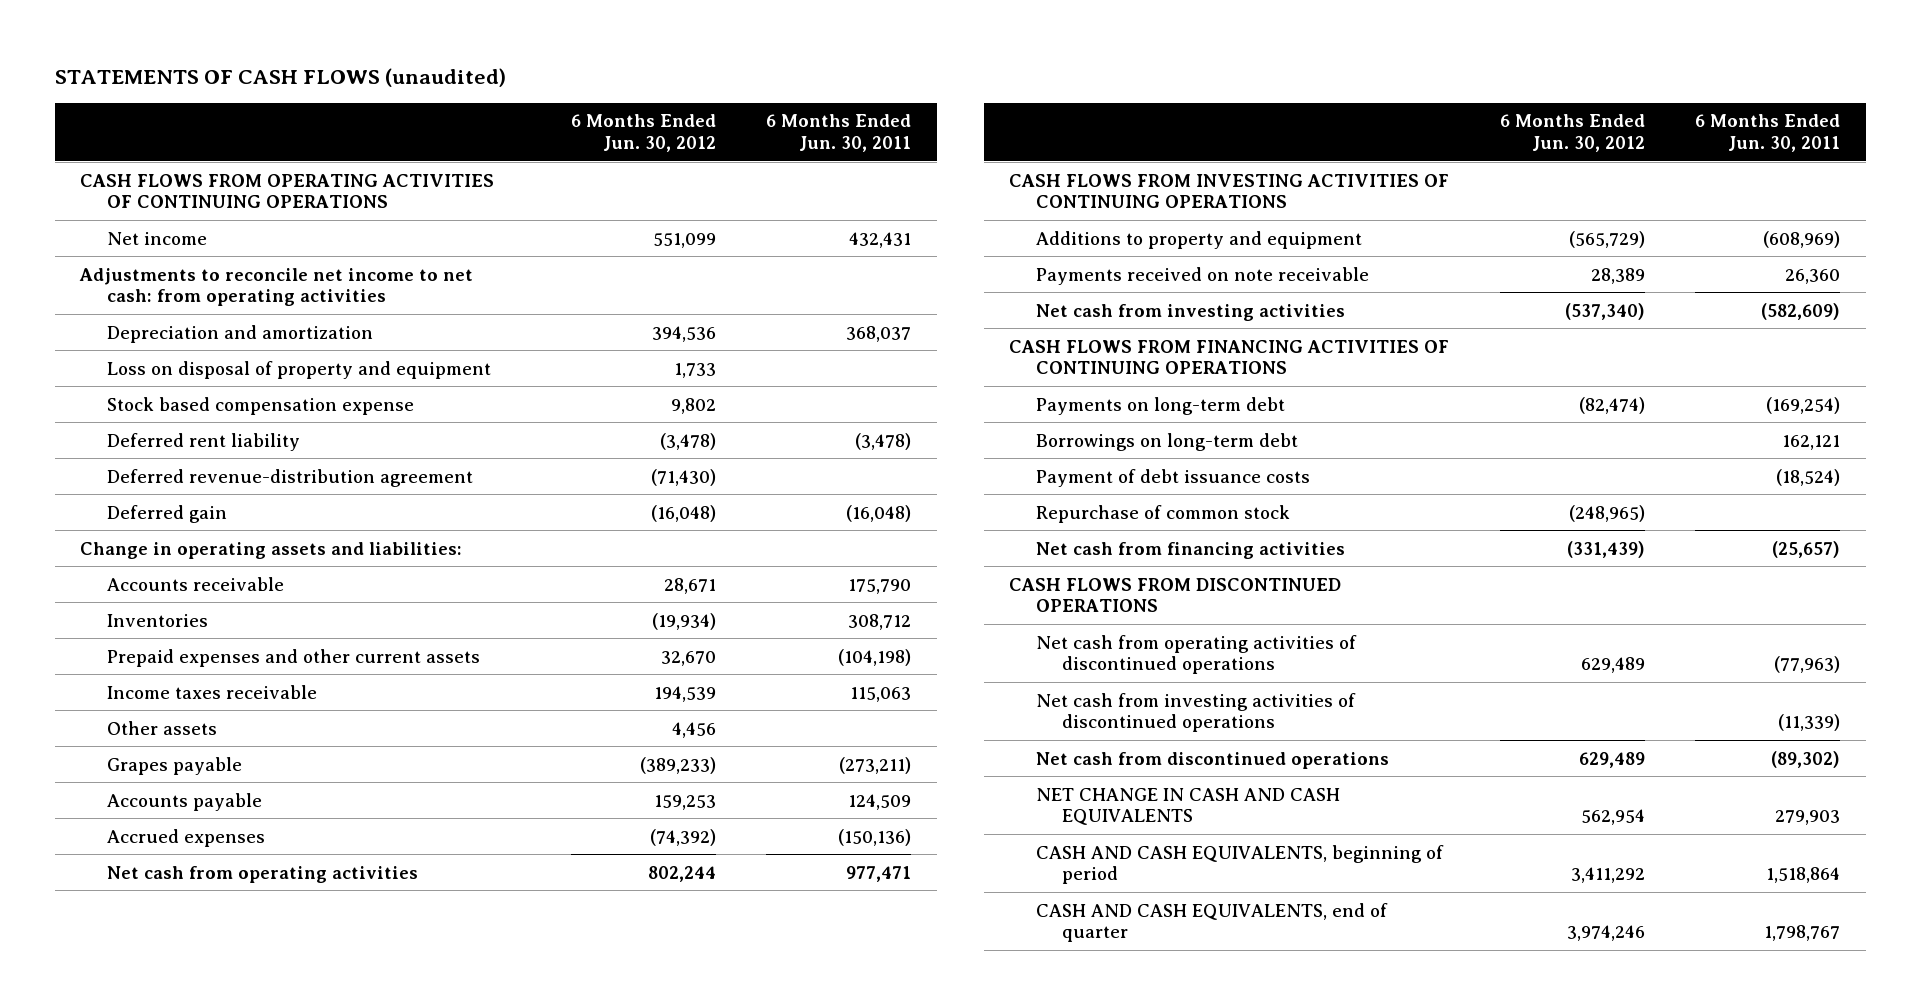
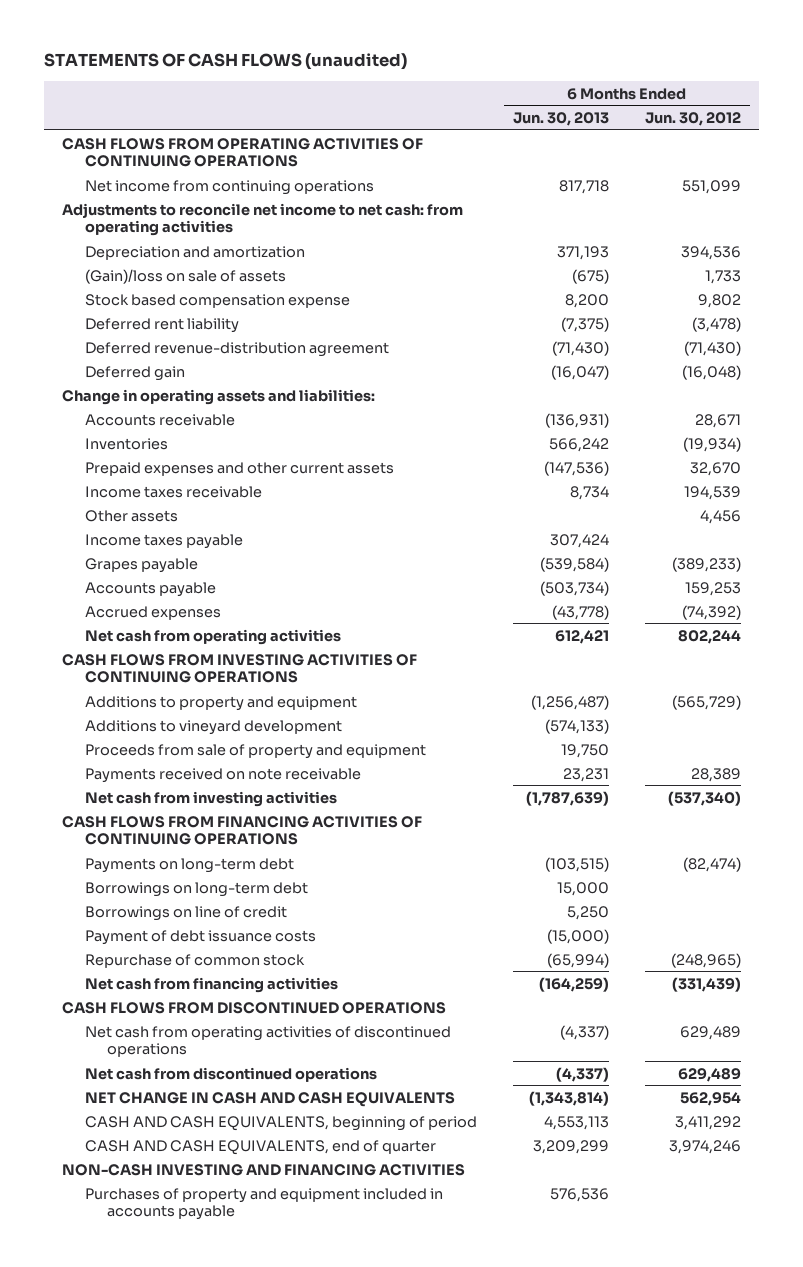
- | 6 Months Ended Jun. 30, 2012 | 6 Months Ended Jun. 30, 2011
+ | 6 Months Ended Jun. 30, 2013 | 6 Months Ended Jun. 30, 2012
- Net income | 551,099 | 432,431
+ Net income from continuing operations | 817,718 | 551,099
- Loss on disposal of property and equipment | 1,733 |
+ (Gain)/loss on sale of assets | (675) | 1,733
+ Income taxes payable | 307,424 |
+ Additions to vineyard development | (574,133) |
+ Proceeds from sale of property and equipment | 19,750 |
+ Borrowings on line of credit | 5,250 |
- Net cash from investing activities of discontinued operations | | (11,339)
+ NON-CASH INVESTING AND FINANCING ACTIVITIES
+ Purchases of property and equipment included in accounts payable | 576,536 |

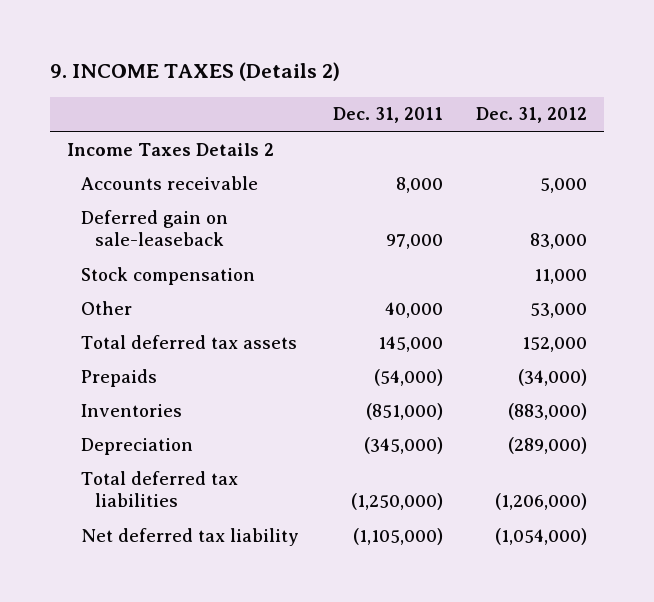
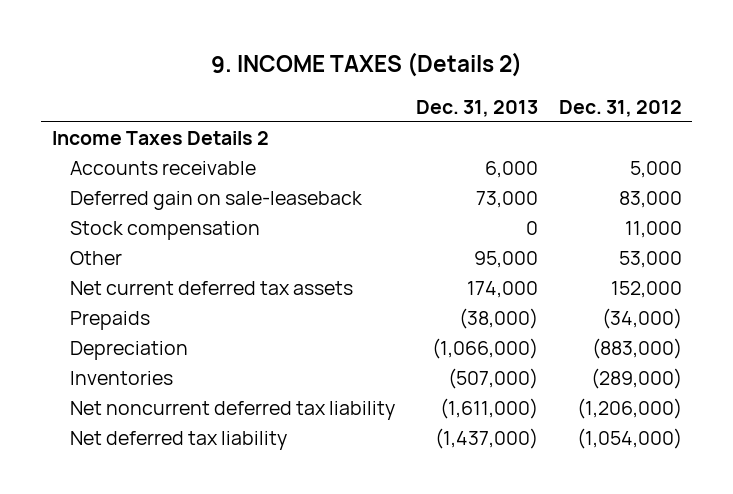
- | Dec. 31, 2011 | Dec. 31, 2012
+ | Dec. 31, 2013 | Dec. 31, 2012
- Total deferred tax assets | 145,000 | 152,000
+ Net current deferred tax assets | 174,000 | 152,000
- Inventories | (851,000) | (883,000)
- Depreciation | (345,000) | (289,000)
- Total deferred tax liabilities | (1,250,000) | (1,206,000)
+ Depreciation | (1,066,000) | (883,000)
+ Inventories | (507,000) | (289,000)
+ Net noncurrent deferred tax liability | (1,611,000) | (1,206,000)

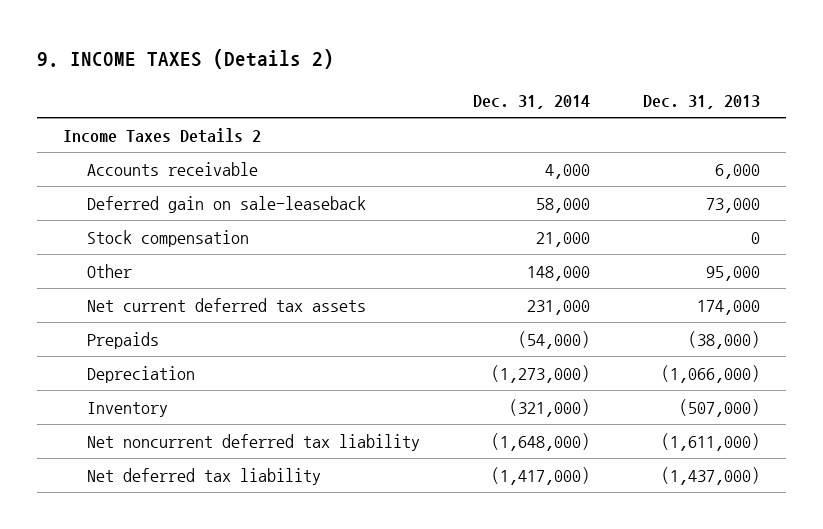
- | Dec. 31, 2013 | Dec. 31, 2012
+ | Dec. 31, 2014 | Dec. 31, 2013
- Inventories | (507,000) | (289,000)
+ Inventory | (321,000) | (507,000)

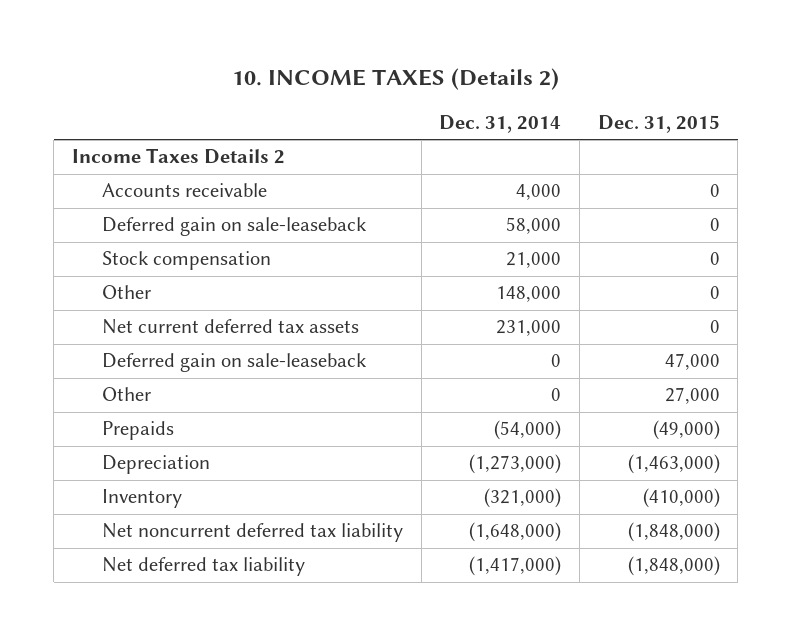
- 9. INCOME TAXES (Details 2)
+ 10. INCOME TAXES (Details 2)
- | Dec. 31, 2014 | Dec. 31, 2013
+ | Dec. 31, 2014 | Dec. 31, 2015
+ Deferred gain on sale-leaseback | 0 | 47,000
+ Other | 0 | 27,000

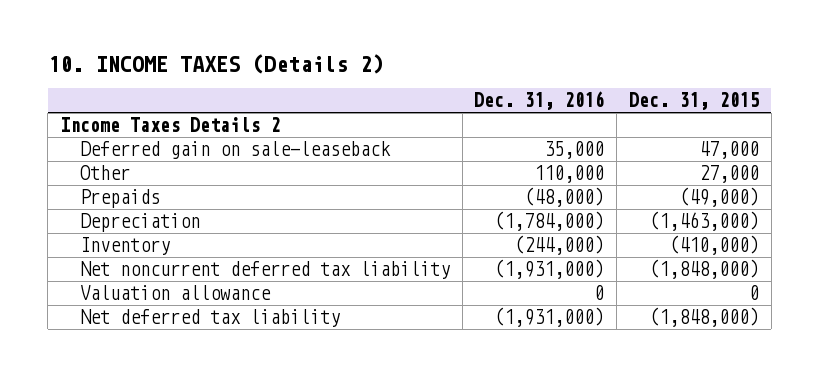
- | Dec. 31, 2014 | Dec. 31, 2015
+ | Dec. 31, 2016 | Dec. 31, 2015
- Accounts receivable | 4,000 | 0
- Deferred gain on sale-leaseback | 58,000 | 0
- Stock compensation | 21,000 | 0
- Other | 148,000 | 0
- Net current deferred tax assets | 231,000 | 0
+ Valuation allowance | 0 | 0

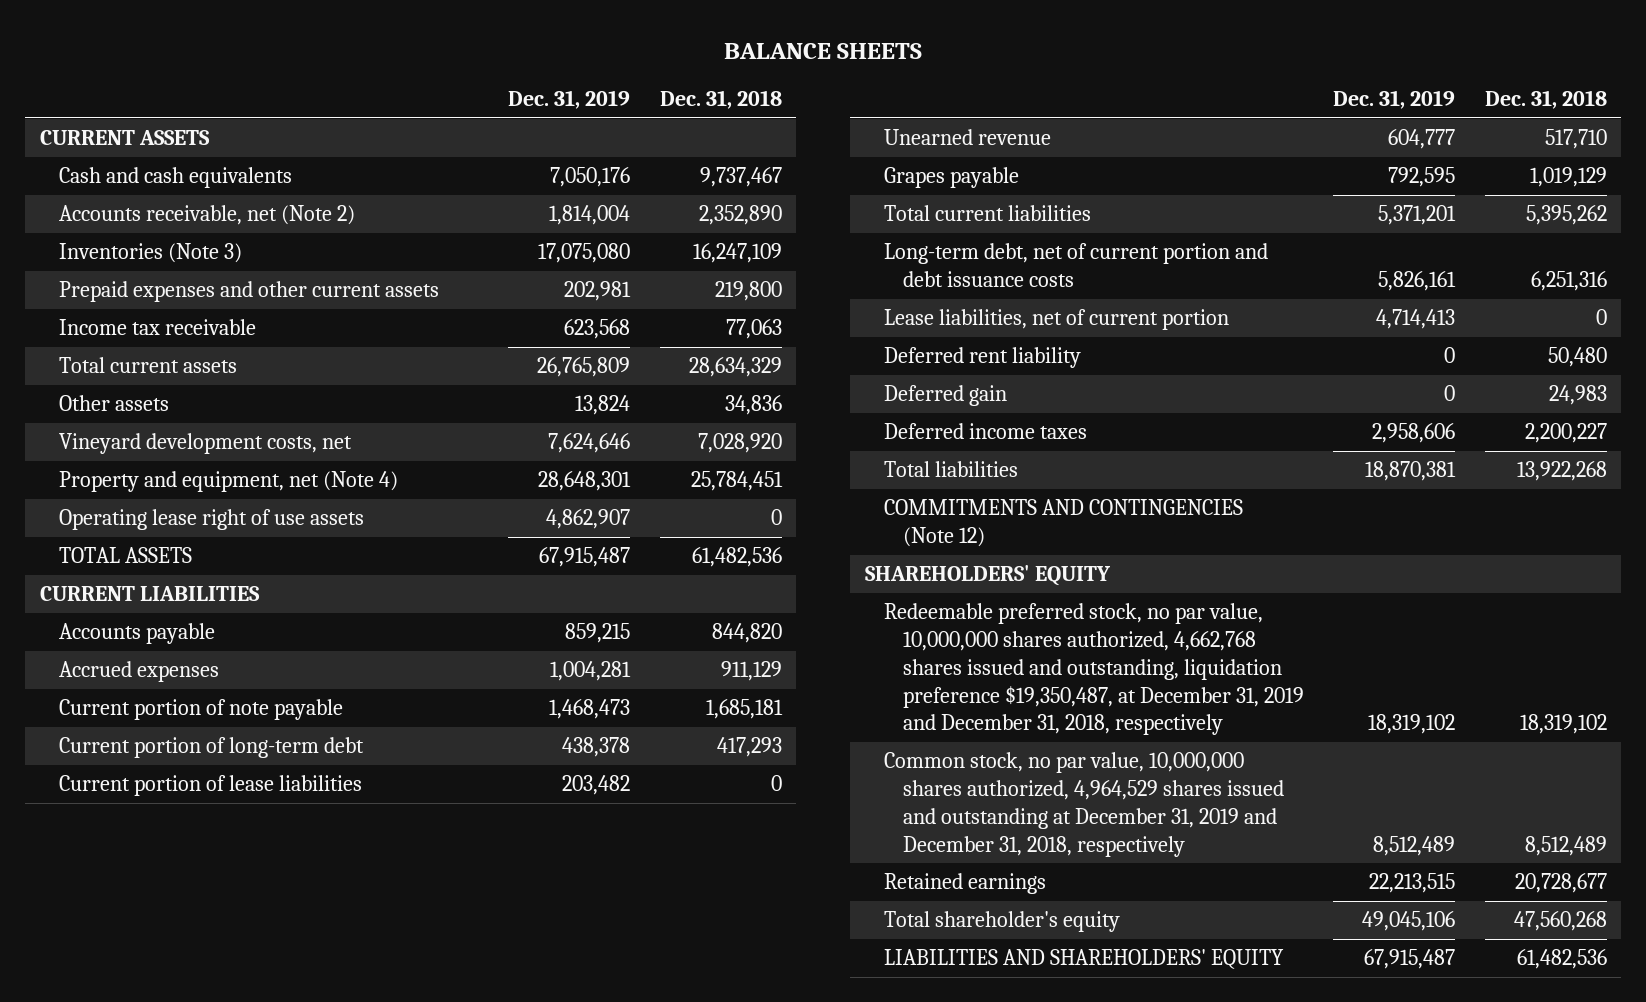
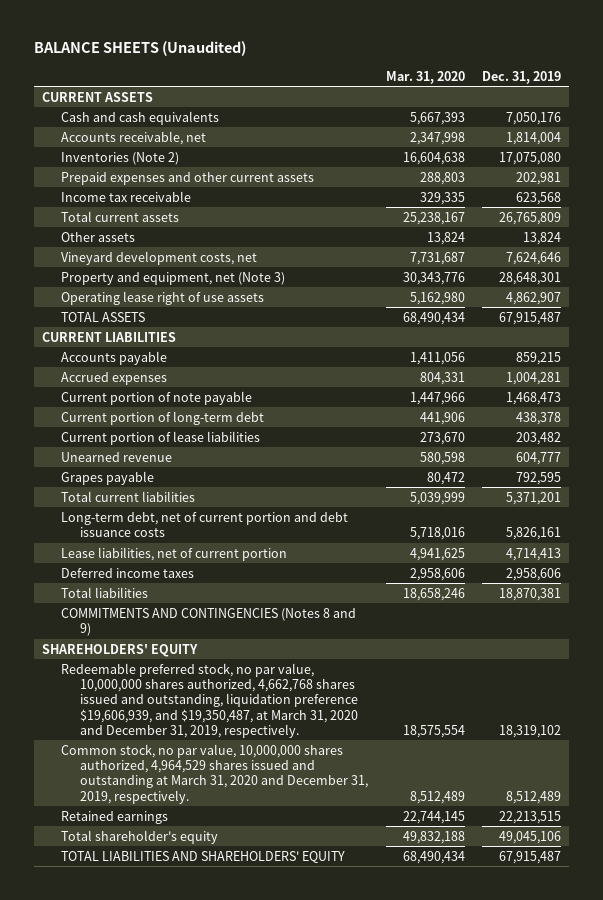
- BALANCE SHEETS
+ BALANCE SHEETS (Unaudited)
- | Dec. 31, 2019 | Dec. 31, 2018
+ | Mar. 31, 2020 | Dec. 31, 2019
- Accounts receivable, net (Note 2) | 1,814,004 | 2,352,890
- Inventories (Note 3) | 17,075,080 | 16,247,109
+ Accounts receivable, net | 2,347,998 | 1,814,004
+ Inventories (Note 2) | 16,604,638 | 17,075,080
- Property and equipment, net (Note 4) | 28,648,301 | 25,784,451
+ Property and equipment, net (Note 3) | 30,343,776 | 28,648,301
- Deferred rent liability | 0 | 50,480
- Deferred gain | 0 | 24,983
- COMMITMENTS AND CONTINGENCIES (Note 12)
+ COMMITMENTS AND CONTINGENCIES (Notes 8 and 9)
- Redeemable preferred stock, no par value, 10,000,000 shares authorized, 4,662,768 shares issued and outstanding, liquidation preference $19,350,487, at December 31, 2019 and December 31, 2018, respectively | 18,319,102 | 18,319,102
- Common stock, no par value, 10,000,000 shares authorized, 4,964,529 shares issued and outstanding at December 31, 2019 and December 31, 2018, respectively | 8,512,489 | 8,512,489
+ Redeemable preferred stock, no par value, 10,000,000 shares authorized, 4,662,768 shares issued and outstanding, liquidation preference $19,606,939, and $19,350,487, at March 31, 2020 and December 31, 2019, respectively. | 18,575,554 | 18,319,102
+ Common stock, no par value, 10,000,000 shares authorized, 4,964,529 shares issued and outstanding at March 31, 2020 and December 31, 2019, respectively. | 8,512,489 | 8,512,489
- LIABILITIES AND SHAREHOLDERS' EQUITY | 67,915,487 | 61,482,536
+ TOTAL LIABILITIES AND SHAREHOLDERS' EQUITY | 68,490,434 | 67,915,487

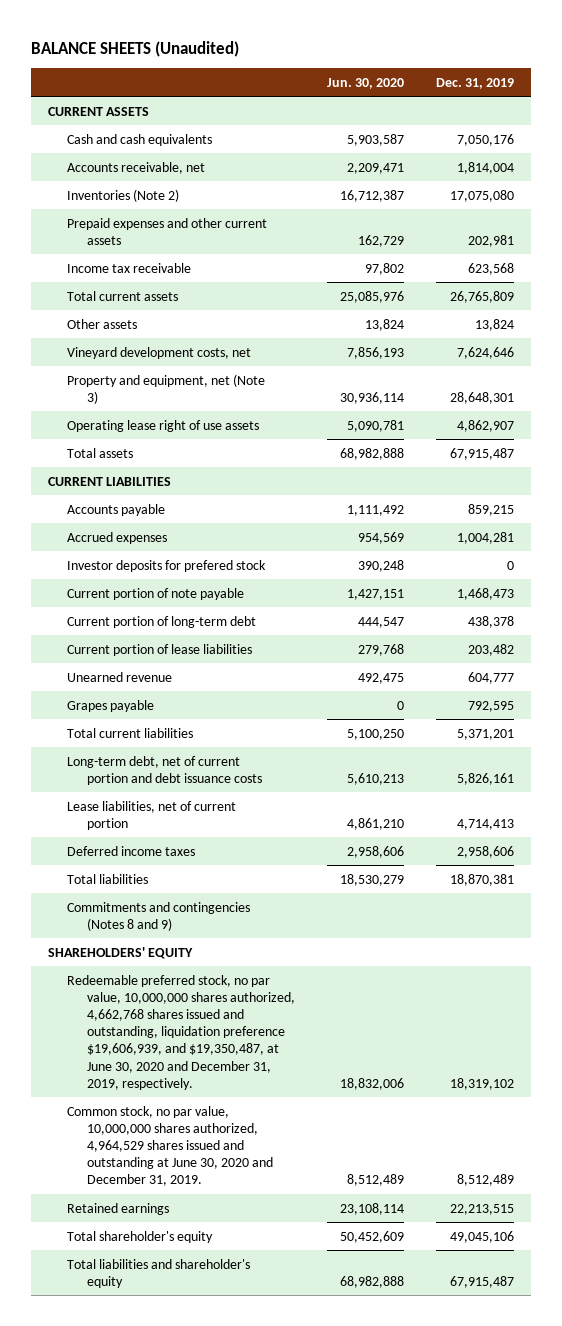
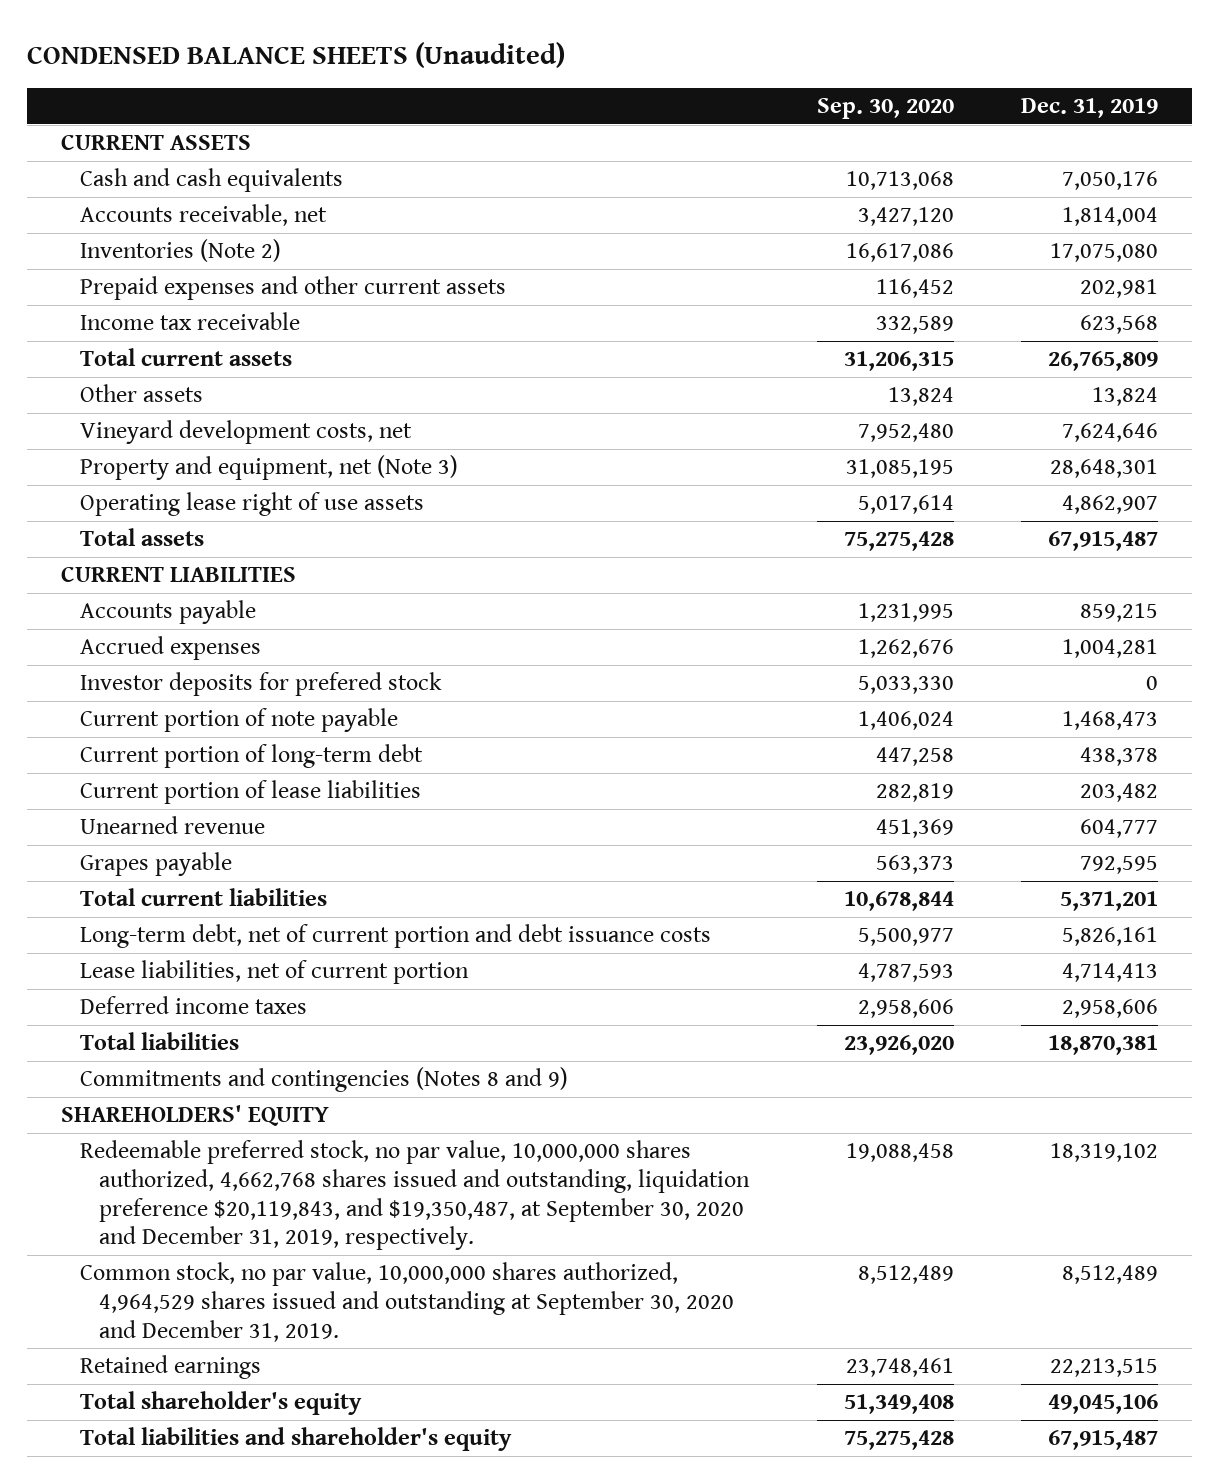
- BALANCE SHEETS (Unaudited)
+ CONDENSED BALANCE SHEETS (Unaudited)
- | Jun. 30, 2020 | Dec. 31, 2019
+ | Sep. 30, 2020 | Dec. 31, 2019
- Redeemable preferred stock, no par value, 10,000,000 shares authorized, 4,662,768 shares issued and outstanding, liquidation preference $19,606,939, and $19,350,487, at June 30, 2020 and December 31, 2019, respectively. | 18,832,006 | 18,319,102
- Common stock, no par value, 10,000,000 shares authorized, 4,964,529 shares issued and outstanding at June 30, 2020 and December 31, 2019. | 8,512,489 | 8,512,489
+ Redeemable preferred stock, no par value, 10,000,000 shares authorized, 4,662,768 shares issued and outstanding, liquidation preference $20,119,843, and $19,350,487, at September 30, 2020 and December 31, 2019, respectively. | 19,088,458 | 18,319,102
+ Common stock, no par value, 10,000,000 shares authorized, 4,964,529 shares issued and outstanding at September 30, 2020 and December 31, 2019. | 8,512,489 | 8,512,489

